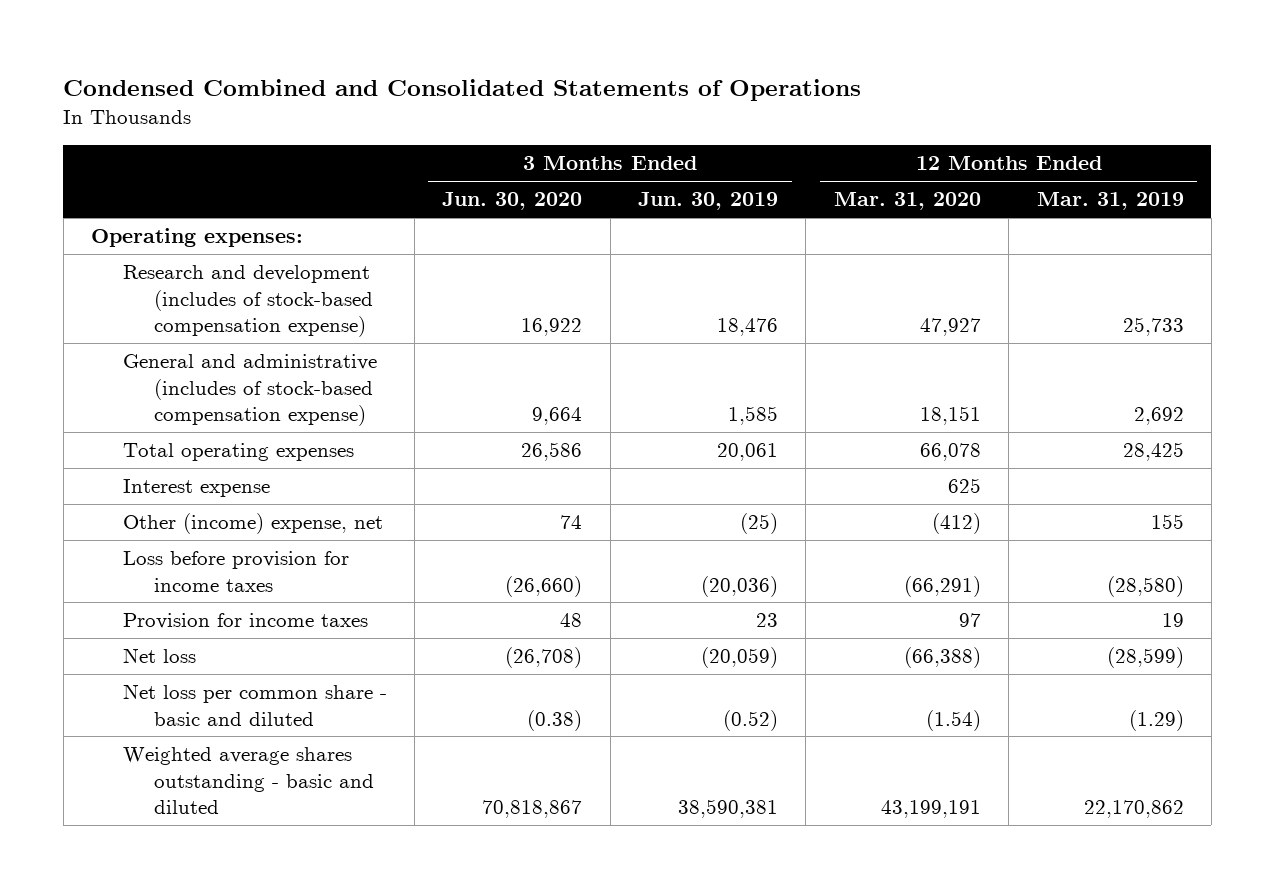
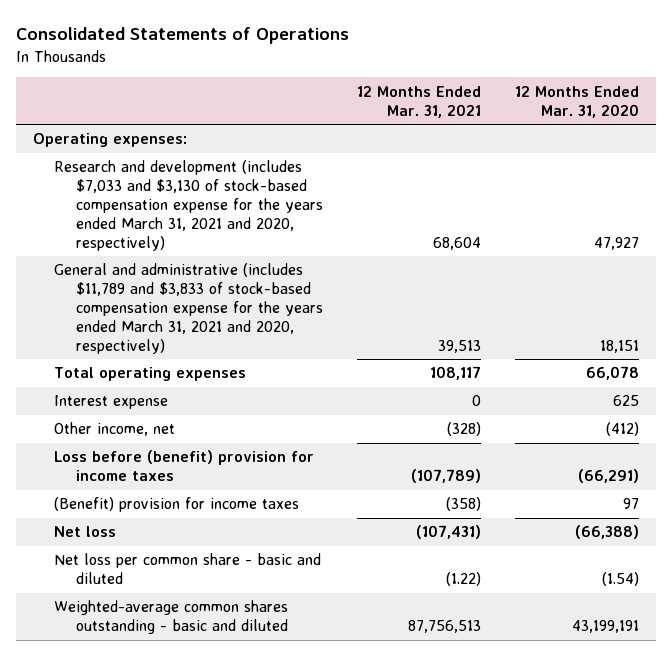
- Condensed Combined and Consolidated Statements of Operations
+ Consolidated Statements of Operations
- | 3 Months Ended Jun. 30, 2020 | 3 Months Ended Jun. 30, 2019 | 12 Months Ended Mar. 31, 2020 | 12 Months Ended Mar. 31, 2019
+ | 12 Months Ended Mar. 31, 2021 | 12 Months Ended Mar. 31, 2020
- Research and development (includes of stock-based compensation expense) | 16,922 | 18,476 | 47,927 | 25,733
- General and administrative (includes of stock-based compensation expense) | 9,664 | 1,585 | 18,151 | 2,692
+ Research and development (includes $7,033 and $3,130 of stock-based compensation expense for the years ended March 31, 2021 and 2020, respectively) | 68,604 | 47,927
+ General and administrative (includes $11,789 and $3,833 of stock-based compensation expense for the years ended March 31, 2021 and 2020, respectively) | 39,513 | 18,151
- Other (income) expense, net | 74 | (25) | (412) | 155
- Loss before provision for income taxes | (26,660) | (20,036) | (66,291) | (28,580)
- Provision for income taxes | 48 | 23 | 97 | 19
+ Other income, net | (328) | (412)
+ Loss before (benefit) provision for income taxes | (107,789) | (66,291)
+ (Benefit) provision for income taxes | (358) | 97
- Weighted average shares outstanding - basic and diluted | 70,818,867 | 38,590,381 | 43,199,191 | 22,170,862
+ Weighted-average common shares outstanding - basic and diluted | 87,756,513 | 43,199,191

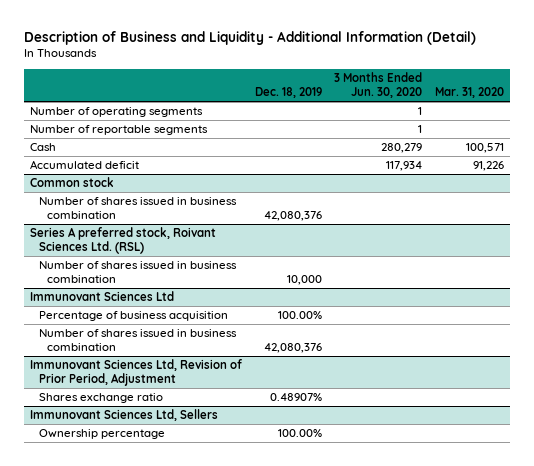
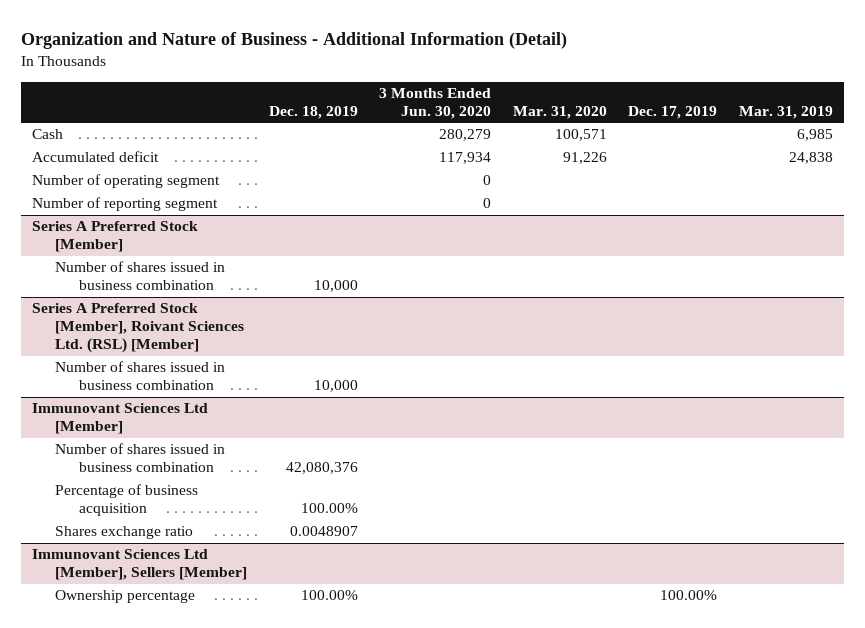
- Description of Business and Liquidity - Additional Information (Detail)
+ Organization and Nature of Business - Additional Information (Detail)
- | Dec. 18, 2019 | 3 Months Ended Jun. 30, 2020 | Mar. 31, 2020
+ | Dec. 18, 2019 | 3 Months Ended Jun. 30, 2020 | Mar. 31, 2020 | Dec. 17, 2019 | Mar. 31, 2019
- Number of operating segments | | 1 |
- Number of reportable segments | | 1 |
- Common stock
- Number of shares issued in business combination | 42,080,376 | |
- Series A preferred stock, Roivant Sciences Ltd. (RSL)
+ Number of operating segment | | 0 | | |
+ Number of reporting segment | | 0 | | |
+ Series A Preferred Stock [Member]
- Immunovant Sciences Ltd
- Percentage of business acquisition | 100.00% | |
+ Series A Preferred Stock [Member], Roivant Sciences Ltd. (RSL) [Member]
+ Number of shares issued in business combination | 10,000 | | | |
+ Immunovant Sciences Ltd [Member]
- Immunovant Sciences Ltd, Revision of Prior Period, Adjustment
- Shares exchange ratio | 0.48907% | |
- Immunovant Sciences Ltd, Sellers
+ Percentage of business acquisition | 100.00% | | | |
+ Shares exchange ratio | 0.0048907 | | | |
+ Immunovant Sciences Ltd [Member], Sellers [Member]

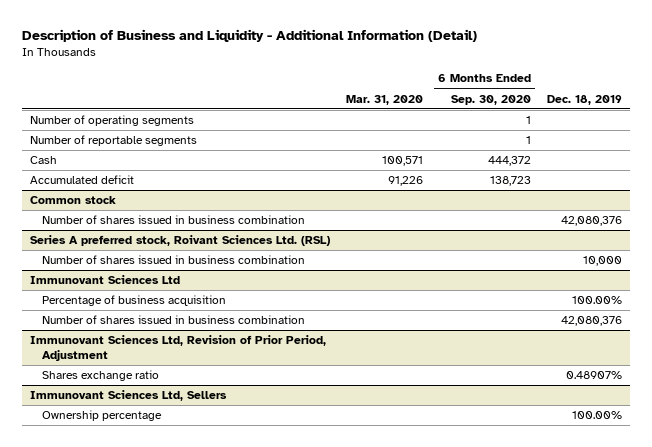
- Organization and Nature of Business - Additional Information (Detail)
+ Description of Business and Liquidity - Additional Information (Detail)
- | Dec. 18, 2019 | 3 Months Ended Jun. 30, 2020 | Mar. 31, 2020 | Dec. 17, 2019 | Mar. 31, 2019
+ | Mar. 31, 2020 | 6 Months Ended Sep. 30, 2020 | Dec. 18, 2019
+ Number of operating segments | | 1 |
+ Number of reportable segments | | 1 |
- Number of operating segment | | 0 | | |
- Number of reporting segment | | 0 | | |
- Series A Preferred Stock [Member]
- Number of shares issued in business combination | 10,000 | | | |
- Series A Preferred Stock [Member], Roivant Sciences Ltd. (RSL) [Member]
- Number of shares issued in business combination | 10,000 | | | |
- Immunovant Sciences Ltd [Member]
+ Common stock
+ Series A preferred stock, Roivant Sciences Ltd. (RSL)
+ Number of shares issued in business combination | | | 10,000
+ Immunovant Sciences Ltd
- Shares exchange ratio | 0.0048907 | | | |
- Immunovant Sciences Ltd [Member], Sellers [Member]
+ Number of shares issued in business combination | | | 42,080,376
+ Immunovant Sciences Ltd, Revision of Prior Period, Adjustment
+ Shares exchange ratio | | | 0.48907%
+ Immunovant Sciences Ltd, Sellers

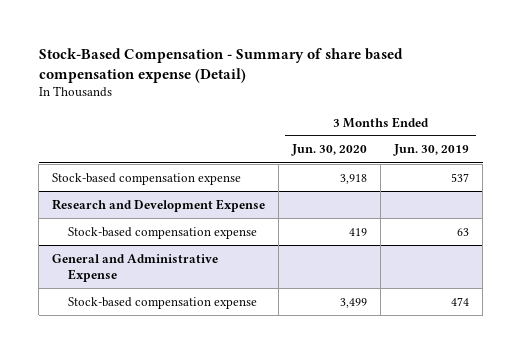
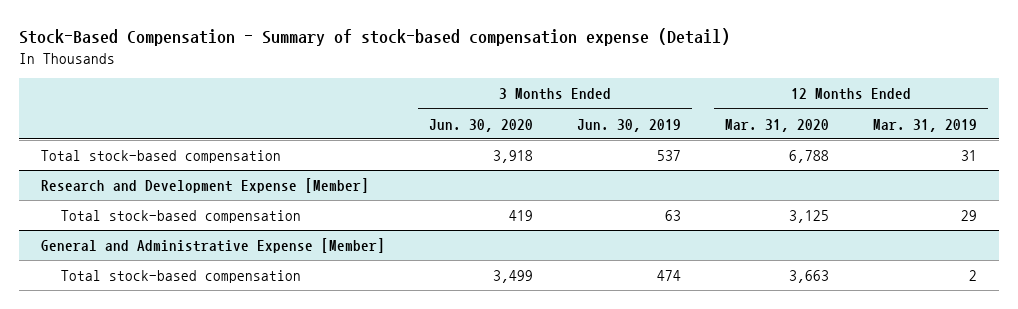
- Stock-Based Compensation - Summary of share based compensation expense (Detail)
+ Stock-Based Compensation - Summary of stock-based compensation expense (Detail)
- | 3 Months Ended Jun. 30, 2020 | 3 Months Ended Jun. 30, 2019
+ | 3 Months Ended Jun. 30, 2020 | 3 Months Ended Jun. 30, 2019 | 12 Months Ended Mar. 31, 2020 | 12 Months Ended Mar. 31, 2019
- Stock-based compensation expense | 3,918 | 537
- Research and Development Expense
- Stock-based compensation expense | 419 | 63
- General and Administrative Expense
- Stock-based compensation expense | 3,499 | 474
+ Total stock-based compensation | 3,918 | 537 | 6,788 | 31
+ Research and Development Expense [Member]
+ Total stock-based compensation | 419 | 63 | 3,125 | 29
+ General and Administrative Expense [Member]
+ Total stock-based compensation | 3,499 | 474 | 3,663 | 2

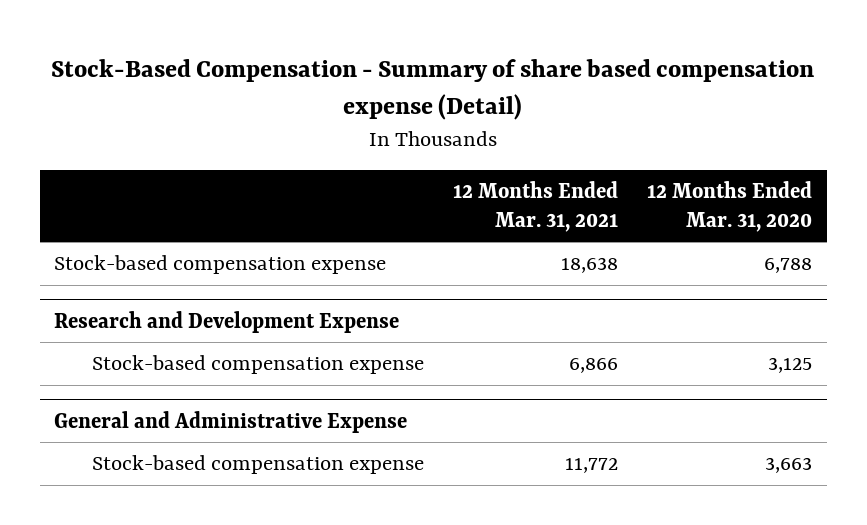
- Stock-Based Compensation - Summary of stock-based compensation expense (Detail)
+ Stock-Based Compensation - Summary of share based compensation expense (Detail)
- | 3 Months Ended Jun. 30, 2020 | 3 Months Ended Jun. 30, 2019 | 12 Months Ended Mar. 31, 2020 | 12 Months Ended Mar. 31, 2019
+ | 12 Months Ended Mar. 31, 2021 | 12 Months Ended Mar. 31, 2020
- Total stock-based compensation | 3,918 | 537 | 6,788 | 31
- Research and Development Expense [Member]
- Total stock-based compensation | 419 | 63 | 3,125 | 29
- General and Administrative Expense [Member]
- Total stock-based compensation | 3,499 | 474 | 3,663 | 2
+ Stock-based compensation expense | 18,638 | 6,788
+ Research and Development Expense
+ Stock-based compensation expense | 6,866 | 3,125
+ General and Administrative Expense
+ Stock-based compensation expense | 11,772 | 3,663

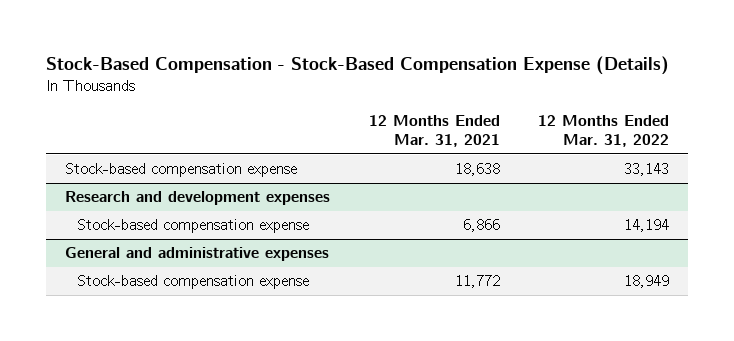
- Stock-Based Compensation - Summary of share based compensation expense (Detail)
+ Stock-Based Compensation - Stock-Based Compensation Expense (Details)
- | 12 Months Ended Mar. 31, 2021 | 12 Months Ended Mar. 31, 2020
+ | 12 Months Ended Mar. 31, 2021 | 12 Months Ended Mar. 31, 2022
- Research and Development Expense
+ Research and development expenses
- General and Administrative Expense
+ General and administrative expenses

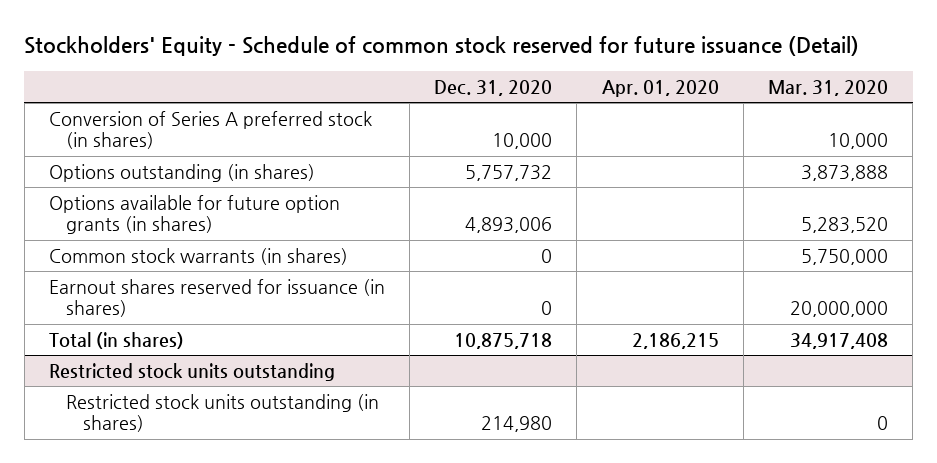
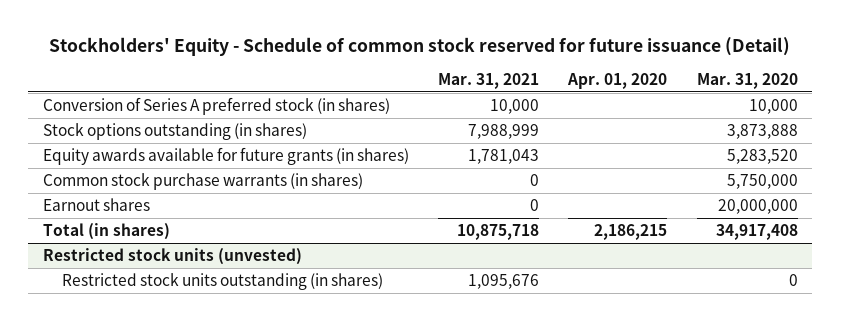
- | Dec. 31, 2020 | Apr. 01, 2020 | Mar. 31, 2020
+ | Mar. 31, 2021 | Apr. 01, 2020 | Mar. 31, 2020
- Options outstanding (in shares) | 5,757,732 | | 3,873,888
- Options available for future option grants (in shares) | 4,893,006 | | 5,283,520
- Common stock warrants (in shares) | 0 | | 5,750,000
- Earnout shares reserved for issuance (in shares) | 0 | | 20,000,000
+ Stock options outstanding (in shares) | 7,988,999 | | 3,873,888
+ Equity awards available for future grants (in shares) | 1,781,043 | | 5,283,520
+ Common stock purchase warrants (in shares) | 0 | | 5,750,000
+ Earnout shares | 0 | | 20,000,000
- Restricted stock units outstanding
+ Restricted stock units (unvested)

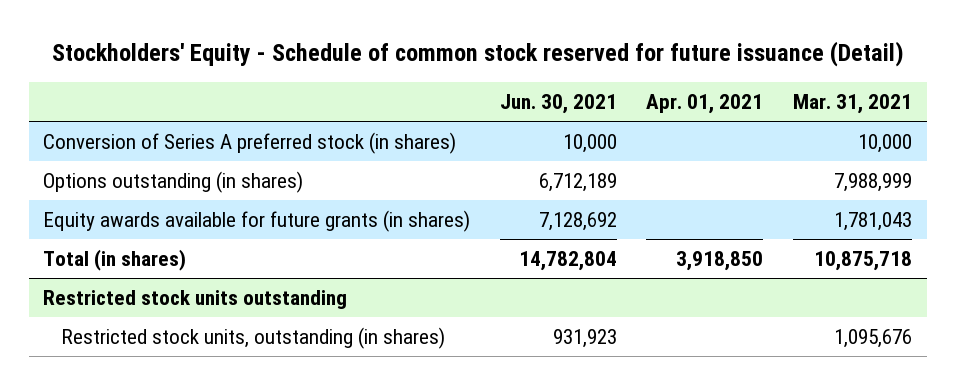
- | Mar. 31, 2021 | Apr. 01, 2020 | Mar. 31, 2020
+ | Jun. 30, 2021 | Apr. 01, 2021 | Mar. 31, 2021
- Stock options outstanding (in shares) | 7,988,999 | | 3,873,888
+ Options outstanding (in shares) | 6,712,189 | | 7,988,999
- Common stock purchase warrants (in shares) | 0 | | 5,750,000
- Earnout shares | 0 | | 20,000,000
- Restricted stock units (unvested)
- Restricted stock units outstanding (in shares) | 1,095,676 | | 0
+ Restricted stock units outstanding
+ Restricted stock units, outstanding (in shares) | 931,923 | | 1,095,676

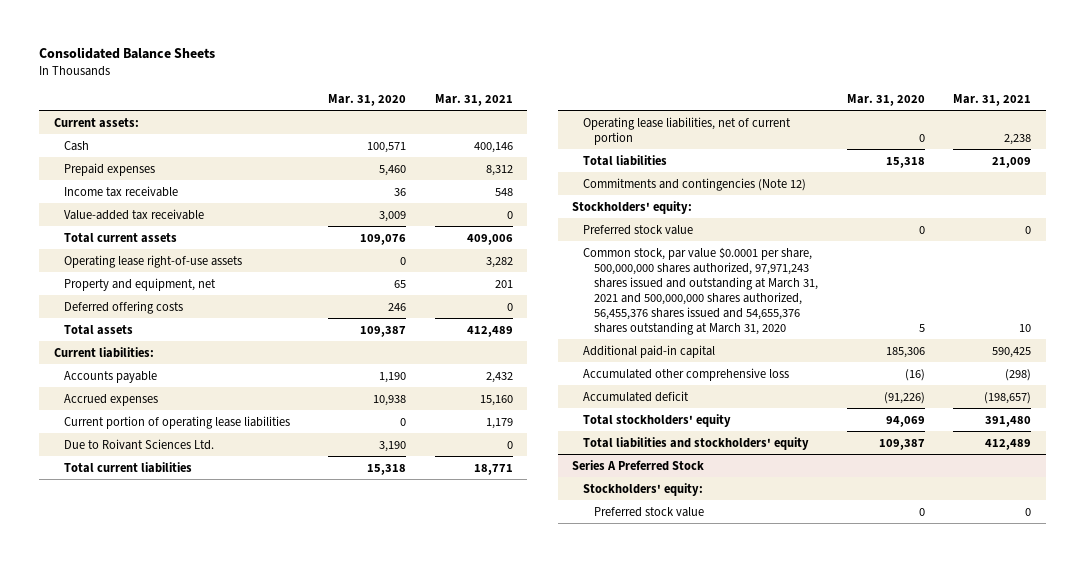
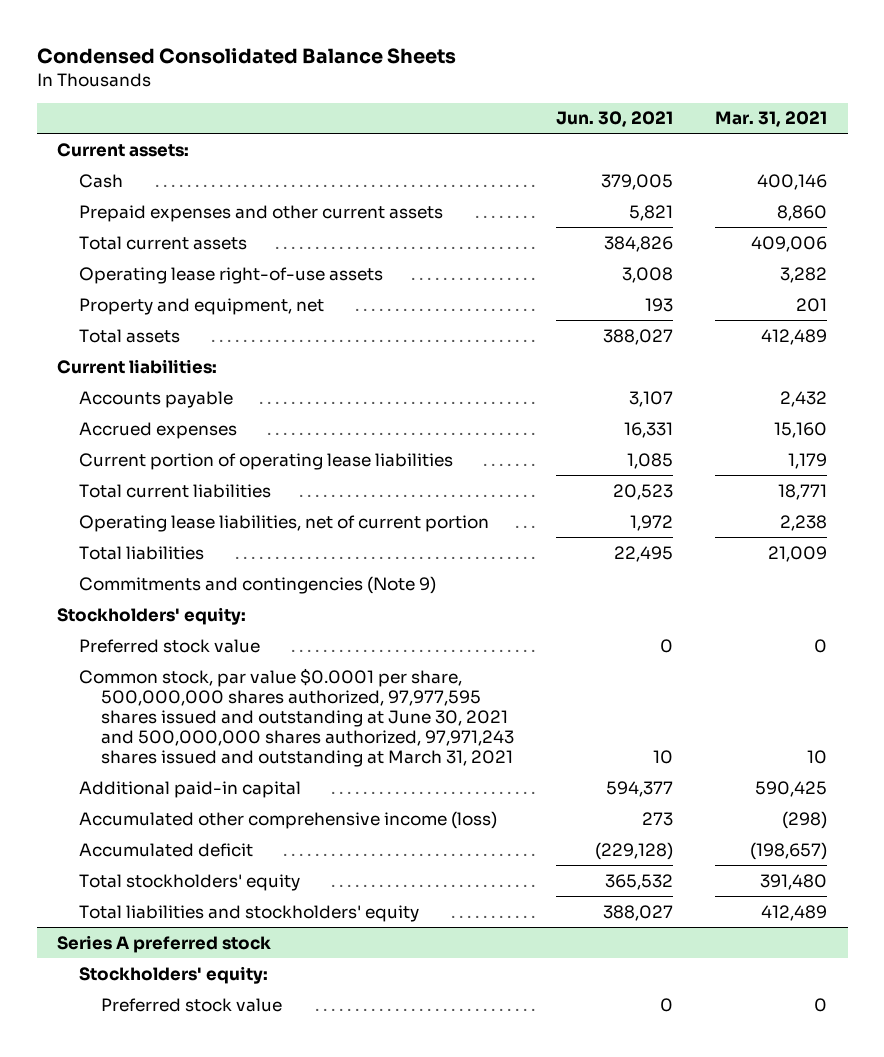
- Consolidated Balance Sheets
+ Condensed Consolidated Balance Sheets
- | Mar. 31, 2020 | Mar. 31, 2021
+ | Jun. 30, 2021 | Mar. 31, 2021
- Prepaid expenses | 5,460 | 8,312
- Income tax receivable | 36 | 548
- Value-added tax receivable | 3,009 | 0
+ Prepaid expenses and other current assets | 5,821 | 8,860
- Deferred offering costs | 246 | 0
- Due to Roivant Sciences Ltd. | 3,190 | 0
- Commitments and contingencies (Note 12)
+ Commitments and contingencies (Note 9)
- Common stock, par value $0.0001 per share, 500,000,000 shares authorized, 97,971,243 shares issued and outstanding at March 31, 2021 and 500,000,000 shares authorized, 56,455,376 shares issued and 54,655,376 shares outstanding at March 31, 2020 | 5 | 10
+ Common stock, par value $0.0001 per share, 500,000,000 shares authorized, 97,977,595 shares issued and outstanding at June 30, 2021 and 500,000,000 shares authorized, 97,971,243 shares issued and outstanding at March 31, 2021 | 10 | 10
- Accumulated other comprehensive loss | (16) | (298)
+ Accumulated other comprehensive income (loss) | 273 | (298)
- Series A Preferred Stock
+ Series A preferred stock

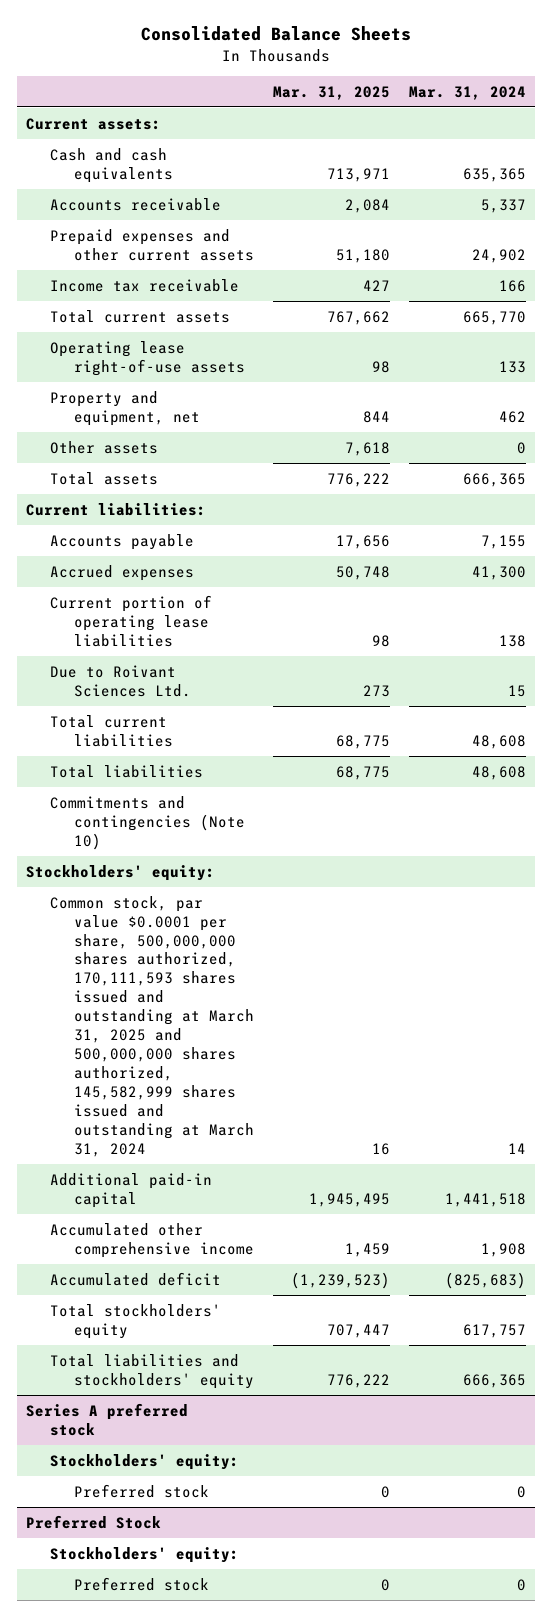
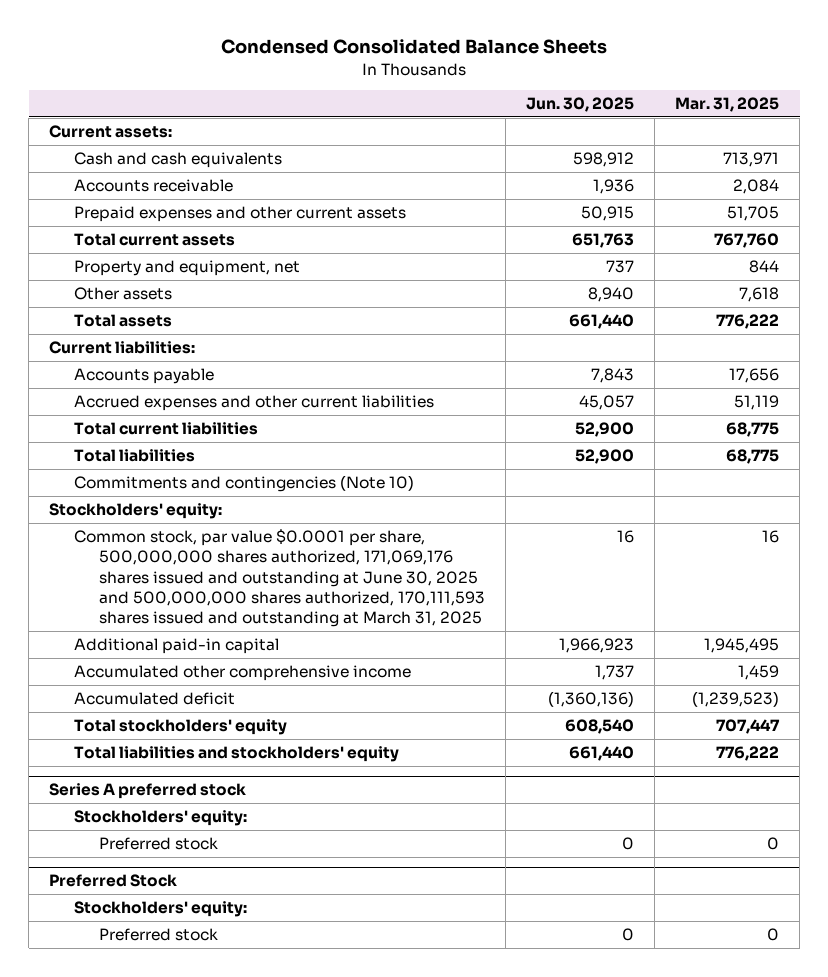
- Consolidated Balance Sheets
+ Condensed Consolidated Balance Sheets
- | Mar. 31, 2025 | Mar. 31, 2024
+ | Jun. 30, 2025 | Mar. 31, 2025
- Prepaid expenses and other current assets | 51,180 | 24,902
- Income tax receivable | 427 | 166
- Total current assets | 767,662 | 665,770
- Operating lease right-of-use assets | 98 | 133
+ Prepaid expenses and other current assets | 50,915 | 51,705
+ Total current assets | 651,763 | 767,760
- Accrued expenses | 50,748 | 41,300
- Current portion of operating lease liabilities | 98 | 138
- Due to Roivant Sciences Ltd. | 273 | 15
+ Accrued expenses and other current liabilities | 45,057 | 51,119
- Common stock, par value $0.0001 per share, 500,000,000 shares authorized, 170,111,593 shares issued and outstanding at March 31, 2025 and 500,000,000 shares authorized, 145,582,999 shares issued and outstanding at March 31, 2024 | 16 | 14
+ Common stock, par value $0.0001 per share, 500,000,000 shares authorized, 171,069,176 shares issued and outstanding at June 30, 2025 and 500,000,000 shares authorized, 170,111,593 shares issued and outstanding at March 31, 2025 | 16 | 16

